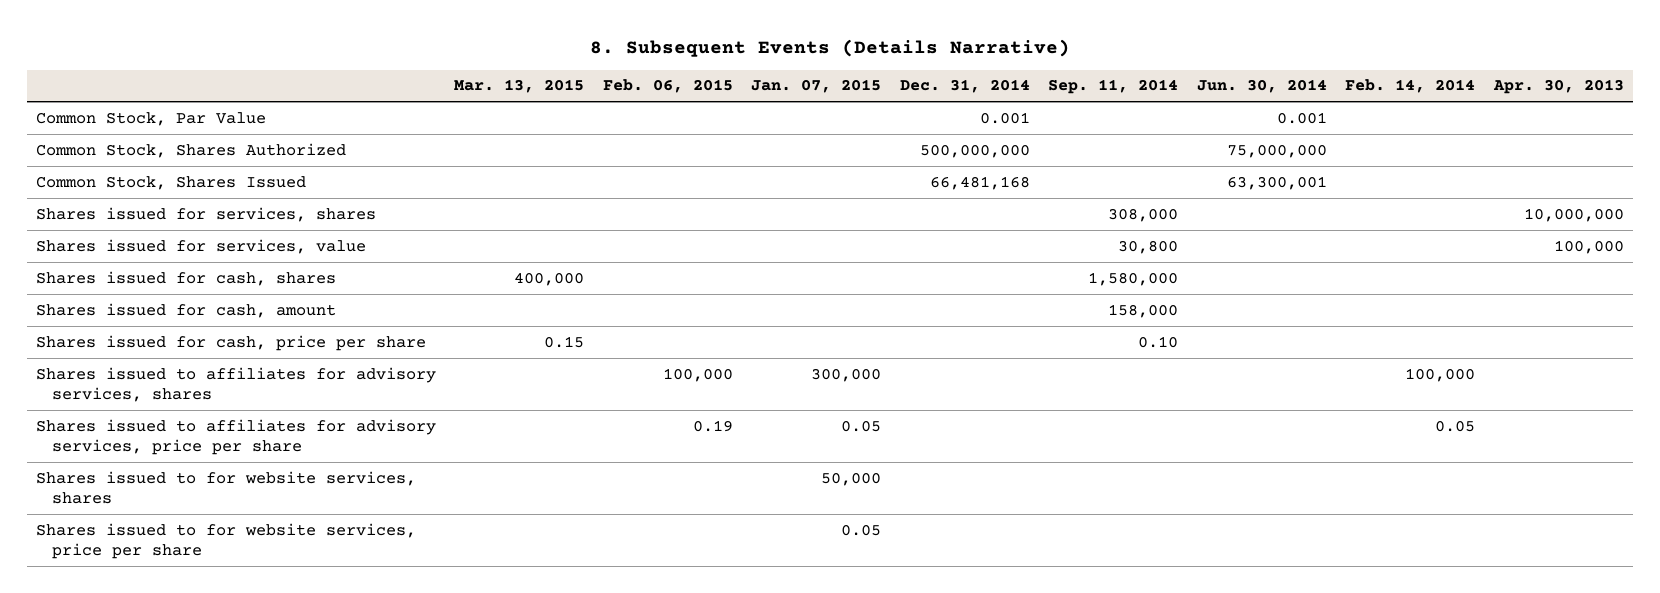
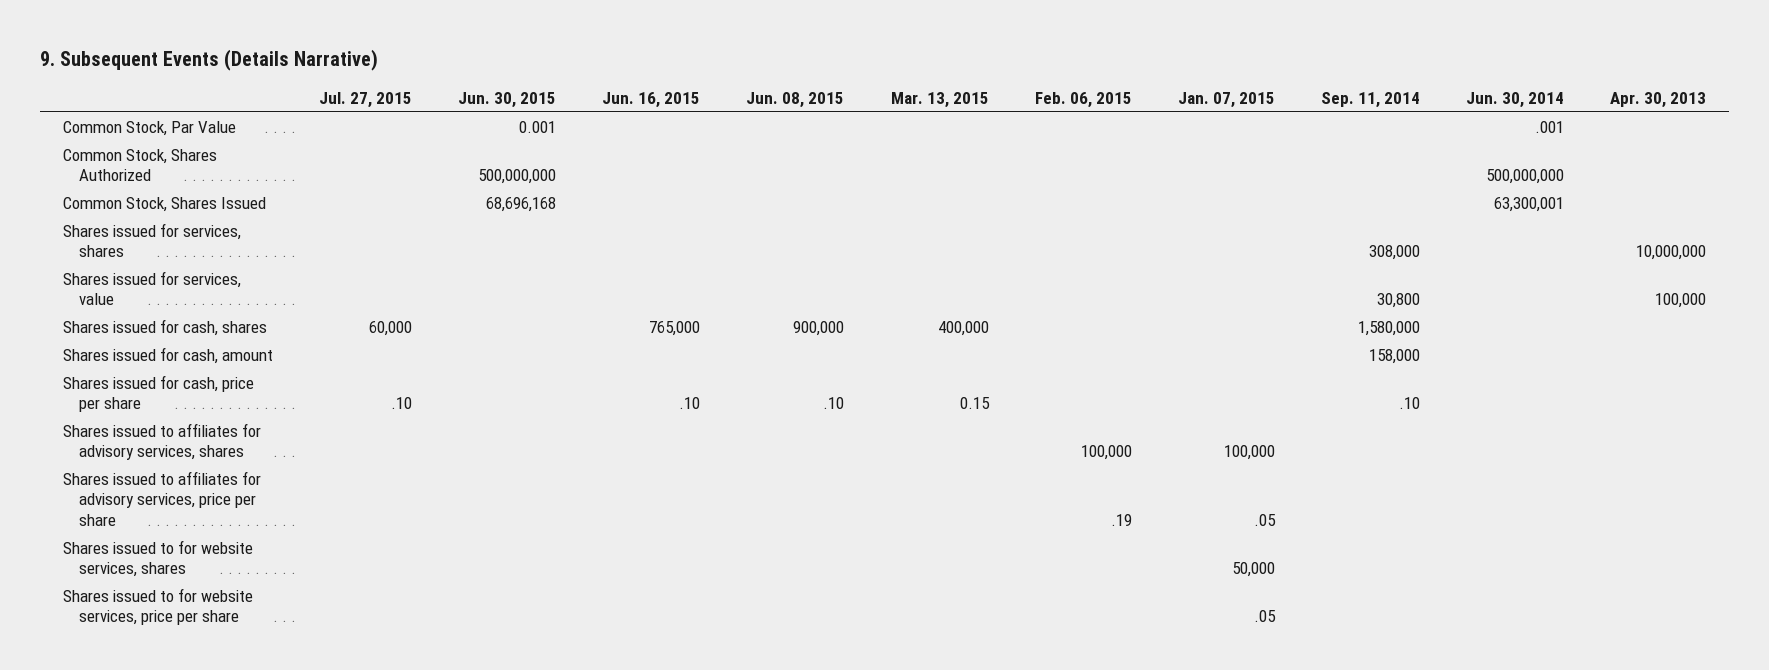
- 8. Subsequent Events (Details Narrative)
+ 9. Subsequent Events (Details Narrative)
- | Mar. 13, 2015 | Feb. 06, 2015 | Jan. 07, 2015 | Dec. 31, 2014 | Sep. 11, 2014 | Jun. 30, 2014 | Feb. 14, 2014 | Apr. 30, 2013
+ | Jul. 27, 2015 | Jun. 30, 2015 | Jun. 16, 2015 | Jun. 08, 2015 | Mar. 13, 2015 | Feb. 06, 2015 | Jan. 07, 2015 | Sep. 11, 2014 | Jun. 30, 2014 | Apr. 30, 2013
- Common Stock, Par Value | | | | 0.001 | | 0.001 | |
- Common Stock, Shares Authorized | | | | 500,000,000 | | 75,000,000 | |
+ Common Stock, Par Value | | 0.001 | | | | | | | .001 |
+ Common Stock, Shares Authorized | | 500,000,000 | | | | | | | 500,000,000 |
- Shares issued for cash, price per share | 0.15 | | | | 0.10 | | |
- Shares issued to affiliates for advisory services, shares | | 100,000 | 300,000 | | | | 100,000 |
- Shares issued to affiliates for advisory services, price per share | | 0.19 | 0.05 | | | | 0.05 |
+ Shares issued for cash, price per share | .10 | | .10 | .10 | 0.15 | | | .10 | |
+ Shares issued to affiliates for advisory services, shares | | | | | | 100,000 | 100,000 | | |
+ Shares issued to affiliates for advisory services, price per share | | | | | | .19 | .05 | | |
- Shares issued to for website services, price per share | | | 0.05 | | | | |
+ Shares issued to for website services, price per share | | | | | | | .05 | | |

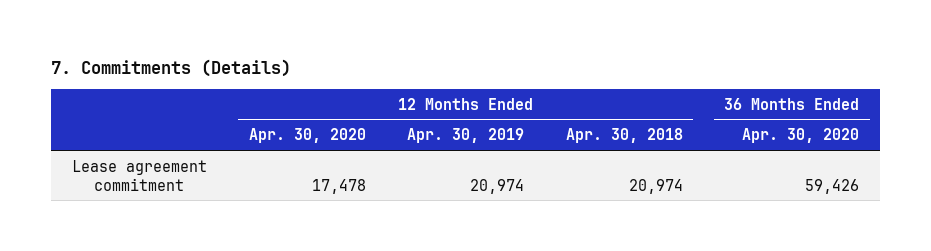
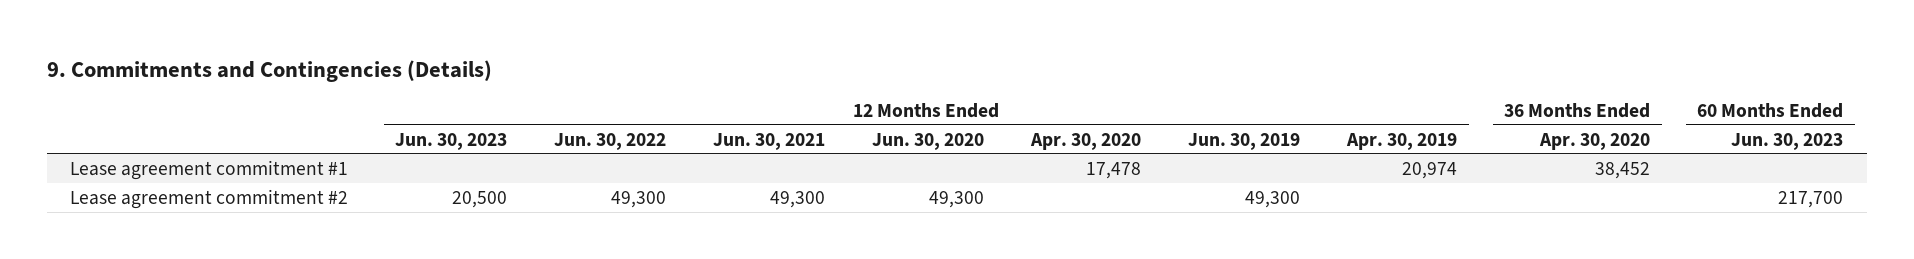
- 7. Commitments (Details)
+ 9. Commitments and Contingencies (Details)
- | 12 Months Ended Apr. 30, 2020 | 12 Months Ended Apr. 30, 2019 | 12 Months Ended Apr. 30, 2018 | 36 Months Ended Apr. 30, 2020
+ | 12 Months Ended Jun. 30, 2023 | 12 Months Ended Jun. 30, 2022 | 12 Months Ended Jun. 30, 2021 | 12 Months Ended Jun. 30, 2020 | 12 Months Ended Apr. 30, 2020 | 12 Months Ended Jun. 30, 2019 | 12 Months Ended Apr. 30, 2019 | 36 Months Ended Apr. 30, 2020 | 60 Months Ended Jun. 30, 2023
- Lease agreement commitment | 17,478 | 20,974 | 20,974 | 59,426
+ Lease agreement commitment #1 | | | | | 17,478 | | 20,974 | 38,452 |
+ Lease agreement commitment #2 | 20,500 | 49,300 | 49,300 | 49,300 | | 49,300 | | | 217,700

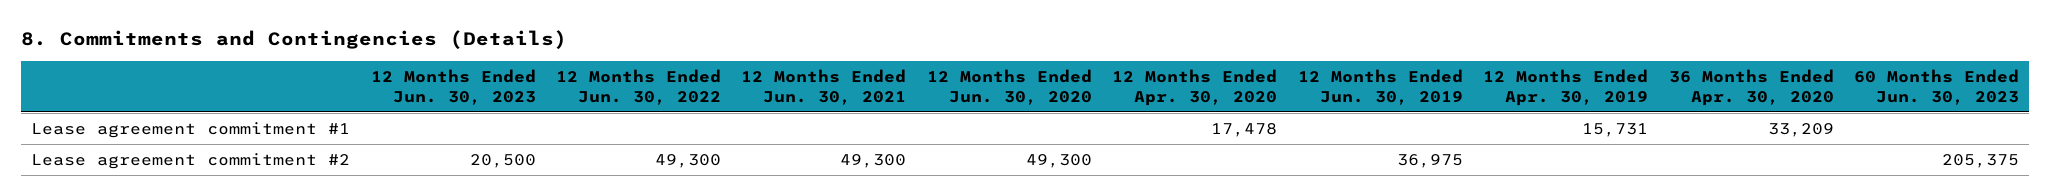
- 9. Commitments and Contingencies (Details)
+ 8. Commitments and Contingencies (Details)
- Lease agreement commitment #1 | | | | | 17,478 | | 20,974 | 38,452 |
- Lease agreement commitment #2 | 20,500 | 49,300 | 49,300 | 49,300 | | 49,300 | | | 217,700
+ Lease agreement commitment #1 | | | | | 17,478 | | 15,731 | 33,209 |
+ Lease agreement commitment #2 | 20,500 | 49,300 | 49,300 | 49,300 | | 36,975 | | | 205,375

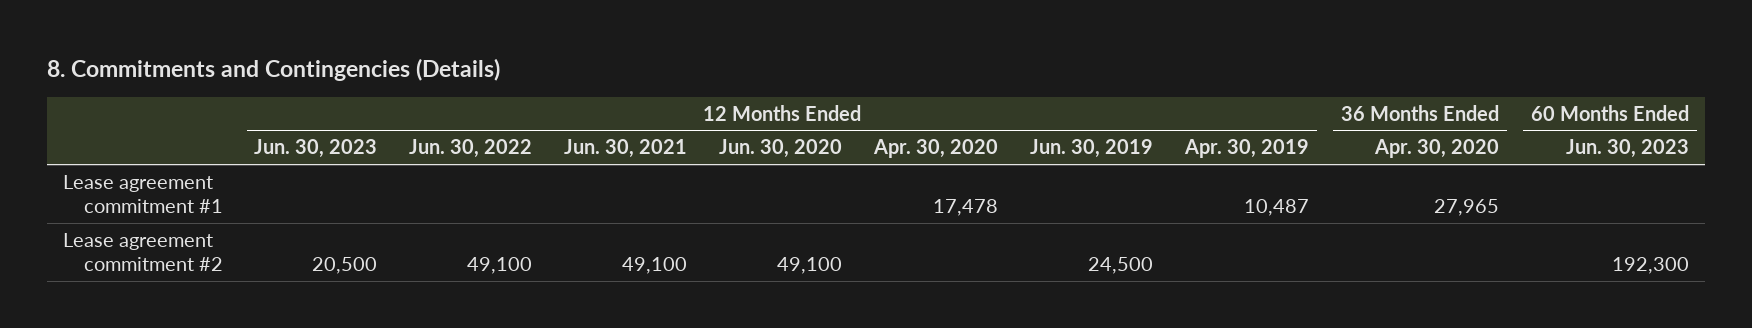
- Lease agreement commitment #1 | | | | | 17,478 | | 15,731 | 33,209 |
- Lease agreement commitment #2 | 20,500 | 49,300 | 49,300 | 49,300 | | 36,975 | | | 205,375
+ Lease agreement commitment #1 | | | | | 17,478 | | 10,487 | 27,965 |
+ Lease agreement commitment #2 | 20,500 | 49,100 | 49,100 | 49,100 | | 24,500 | | | 192,300

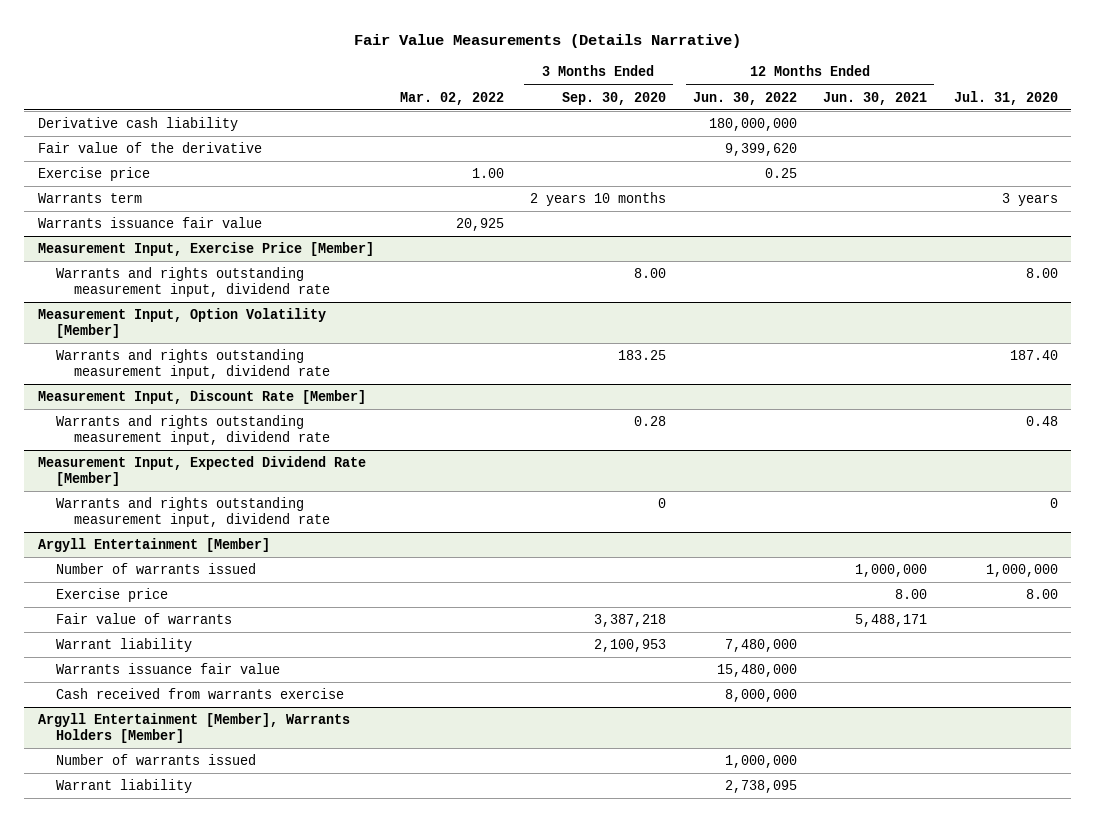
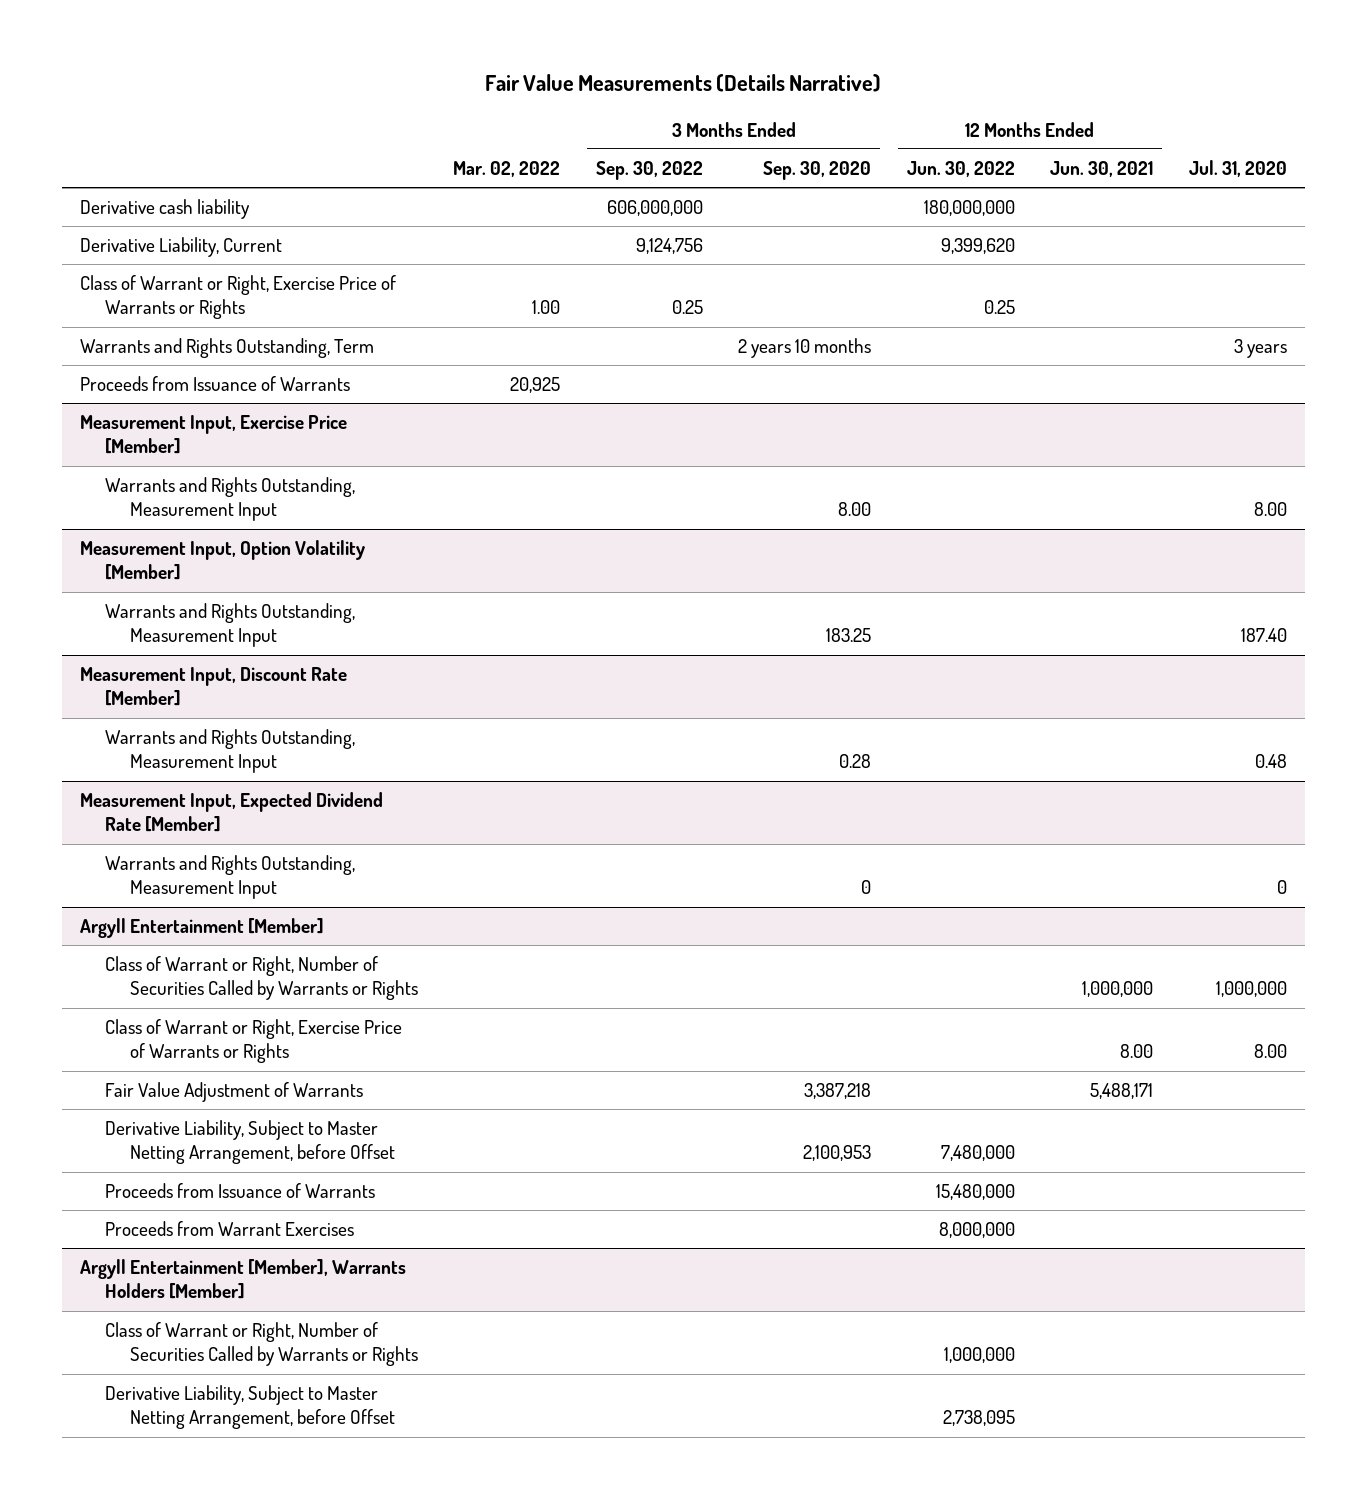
- | Mar. 02, 2022 | 3 Months Ended Sep. 30, 2020 | 12 Months Ended Jun. 30, 2022 | 12 Months Ended Jun. 30, 2021 | Jul. 31, 2020
+ | Mar. 02, 2022 | 3 Months Ended Sep. 30, 2022 | 3 Months Ended Sep. 30, 2020 | 12 Months Ended Jun. 30, 2022 | 12 Months Ended Jun. 30, 2021 | Jul. 31, 2020
- Fair value of the derivative | | | 9,399,620 | |
- Exercise price | 1.00 | | 0.25 | |
- Warrants term | | 2 years 10 months | | | 3 years
- Warrants issuance fair value | 20,925 | | | |
+ Derivative Liability, Current | | 9,124,756 | | 9,399,620 | |
+ Class of Warrant or Right, Exercise Price of Warrants or Rights | 1.00 | 0.25 | | 0.25 | |
+ Warrants and Rights Outstanding, Term | | | 2 years 10 months | | | 3 years
+ Proceeds from Issuance of Warrants | 20,925 | | | | |
@ Measurement Input, Exercise Price [Member]
- Warrants and rights outstanding measurement input, dividend rate | | 8.00 | | | 8.00
+ Warrants and Rights Outstanding, Measurement Input | | | 8.00 | | | 8.00
@ Measurement Input, Option Volatility [Member]
- Warrants and rights outstanding measurement input, dividend rate | | 183.25 | | | 187.40
+ Warrants and Rights Outstanding, Measurement Input | | | 183.25 | | | 187.40
@ Measurement Input, Discount Rate [Member]
- Warrants and rights outstanding measurement input, dividend rate | | 0.28 | | | 0.48
+ Warrants and Rights Outstanding, Measurement Input | | | 0.28 | | | 0.48
@ Measurement Input, Expected Dividend Rate [Member]
- Warrants and rights outstanding measurement input, dividend rate | | 0 | | | 0
+ Warrants and Rights Outstanding, Measurement Input | | | 0 | | | 0
@ Argyll Entertainment [Member]
- Number of warrants issued | | | | 1,000,000 | 1,000,000
- Exercise price | | | | 8.00 | 8.00
- Fair value of warrants | | 3,387,218 | | 5,488,171 |
- Warrant liability | | 2,100,953 | 7,480,000 | |
- Warrants issuance fair value | | | 15,480,000 | |
- Cash received from warrants exercise | | | 8,000,000 | |
+ Class of Warrant or Right, Number of Securities Called by Warrants or Rights | | | | | 1,000,000 | 1,000,000
+ Class of Warrant or Right, Exercise Price of Warrants or Rights | | | | | 8.00 | 8.00
+ Fair Value Adjustment of Warrants | | | 3,387,218 | | 5,488,171 |
+ Derivative Liability, Subject to Master Netting Arrangement, before Offset | | | 2,100,953 | 7,480,000 | |
+ Proceeds from Issuance of Warrants | | | | 15,480,000 | |
+ Proceeds from Warrant Exercises | | | | 8,000,000 | |
@ Argyll Entertainment [Member], Warrants Holders [Member]
- Number of warrants issued | | | 1,000,000 | |
- Warrant liability | | | 2,738,095 | |
+ Class of Warrant or Right, Number of Securities Called by Warrants or Rights | | | | 1,000,000 | |
+ Derivative Liability, Subject to Master Netting Arrangement, before Offset | | | | 2,738,095 | |

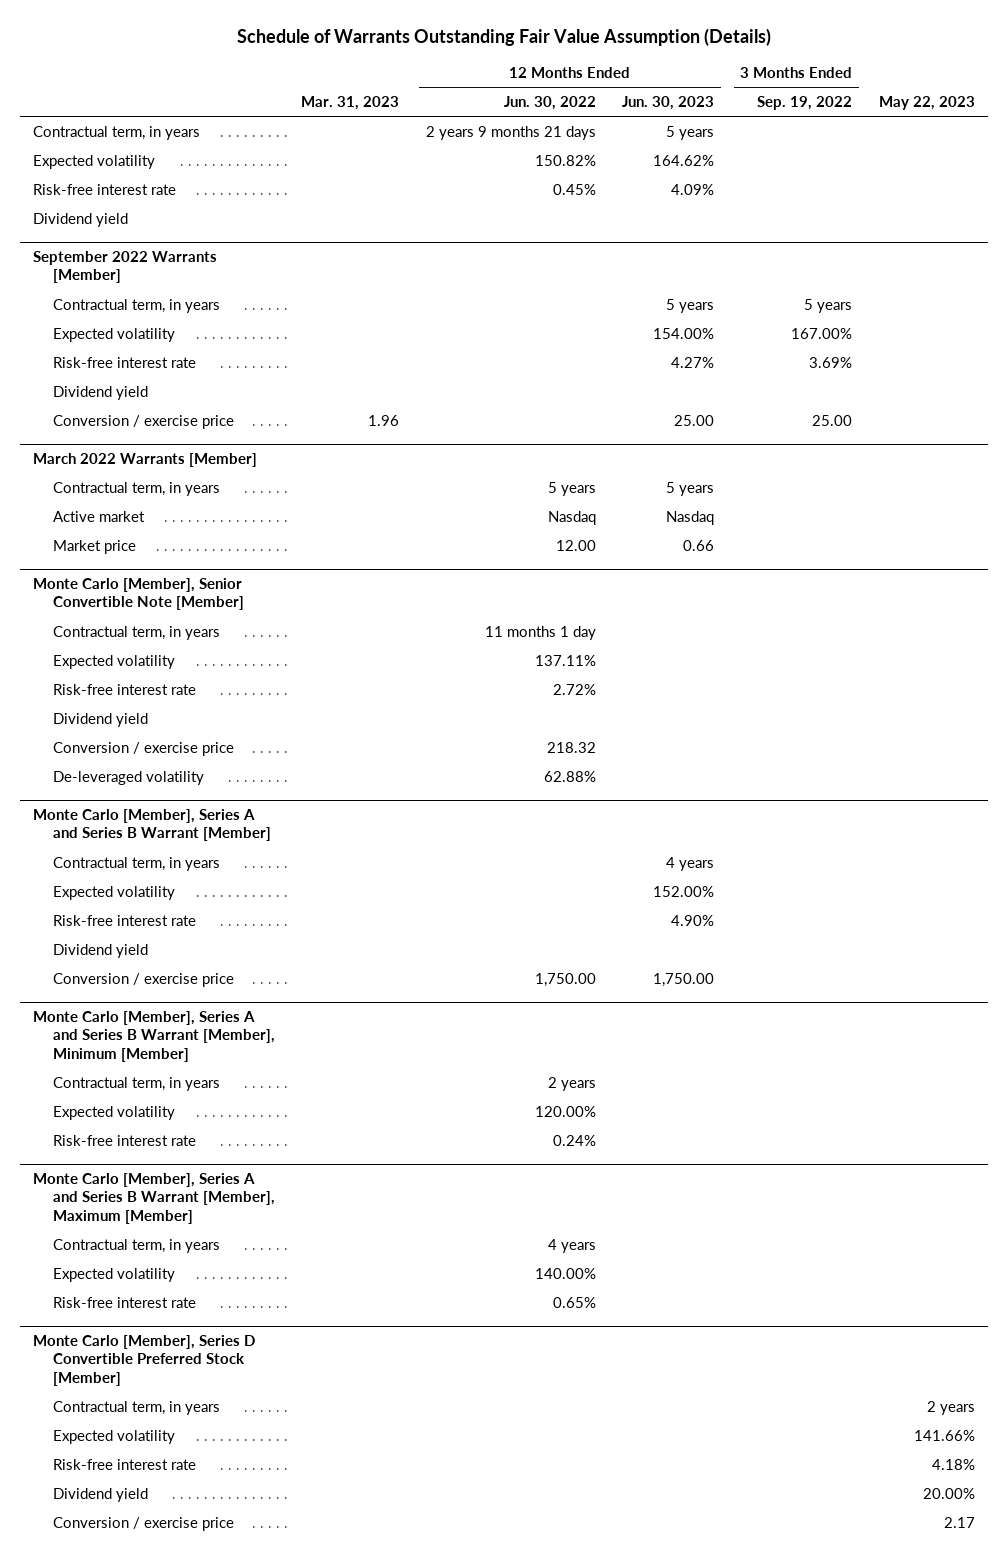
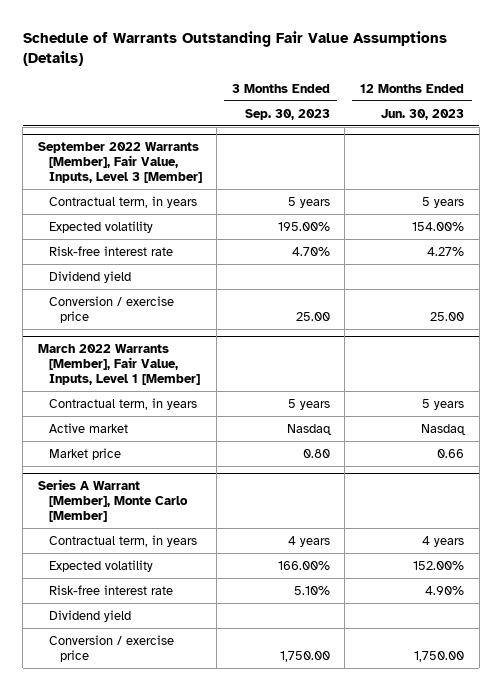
- Schedule of Warrants Outstanding Fair Value Assumption (Details)
+ Schedule of Warrants Outstanding Fair Value Assumptions (Details)
- | Mar. 31, 2023 | 12 Months Ended Jun. 30, 2022 | 12 Months Ended Jun. 30, 2023 | 3 Months Ended Sep. 19, 2022 | May 22, 2023
+ | 3 Months Ended Sep. 30, 2023 | 12 Months Ended Jun. 30, 2023
- Contractual term, in years | | 2 years 9 months 21 days | 5 years | |
- Expected volatility | | 150.82% | 164.62% | |
- Risk-free interest rate | | 0.45% | 4.09% | |
- Dividend yield
- September 2022 Warrants [Member]
+ September 2022 Warrants [Member], Fair Value, Inputs, Level 3 [Member]
- March 2022 Warrants [Member]
+ March 2022 Warrants [Member], Fair Value, Inputs, Level 1 [Member]
- Monte Carlo [Member], Senior Convertible Note [Member]
- Contractual term, in years | | 11 months 1 day | | |
- Expected volatility | | 137.11% | | |
- Risk-free interest rate | | 2.72% | | |
- Dividend yield
- Conversion / exercise price | | 218.32 | | |
- De-leveraged volatility | | 62.88% | | |
- Monte Carlo [Member], Series A and Series B Warrant [Member]
+ Series A Warrant [Member], Monte Carlo [Member]
- Monte Carlo [Member], Series A and Series B Warrant [Member], Minimum [Member]
- Contractual term, in years | | 2 years | | |
- Expected volatility | | 120.00% | | |
- Risk-free interest rate | | 0.24% | | |
- Monte Carlo [Member], Series A and Series B Warrant [Member], Maximum [Member]
- Contractual term, in years | | 4 years | | |
- Expected volatility | | 140.00% | | |
- Risk-free interest rate | | 0.65% | | |
- Monte Carlo [Member], Series D Convertible Preferred Stock [Member]
- Contractual term, in years | | | | | 2 years
- Expected volatility | | | | | 141.66%
- Risk-free interest rate | | | | | 4.18%
- Dividend yield | | | | | 20.00%
- Conversion / exercise price | | | | | 2.17

